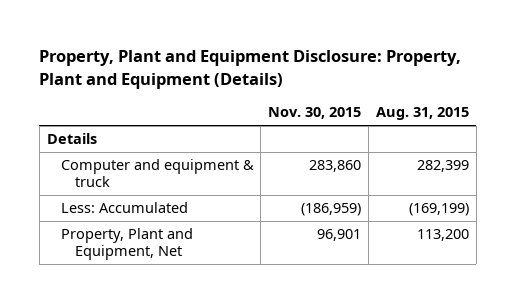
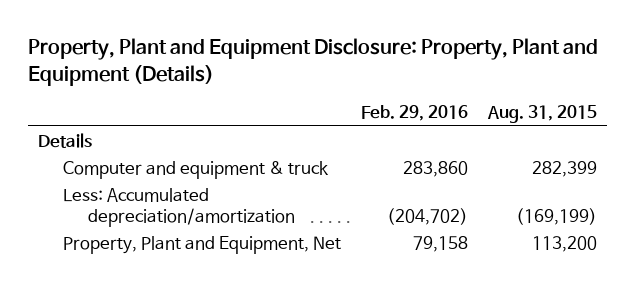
- | Nov. 30, 2015 | Aug. 31, 2015
+ | Feb. 29, 2016 | Aug. 31, 2015
- Less: Accumulated | (186,959) | (169,199)
+ Less: Accumulated depreciation/amortization | (204,702) | (169,199)

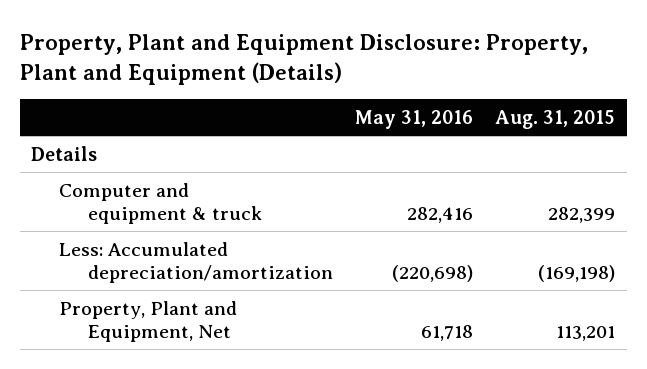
- | Feb. 29, 2016 | Aug. 31, 2015
+ | May 31, 2016 | Aug. 31, 2015
- Less: Accumulated depreciation/amortization | (204,702) | (169,199)
- Property, Plant and Equipment, Net | 79,158 | 113,200
+ Less: Accumulated depreciation/amortization | (220,698) | (169,198)
+ Property, Plant and Equipment, Net | 61,718 | 113,201

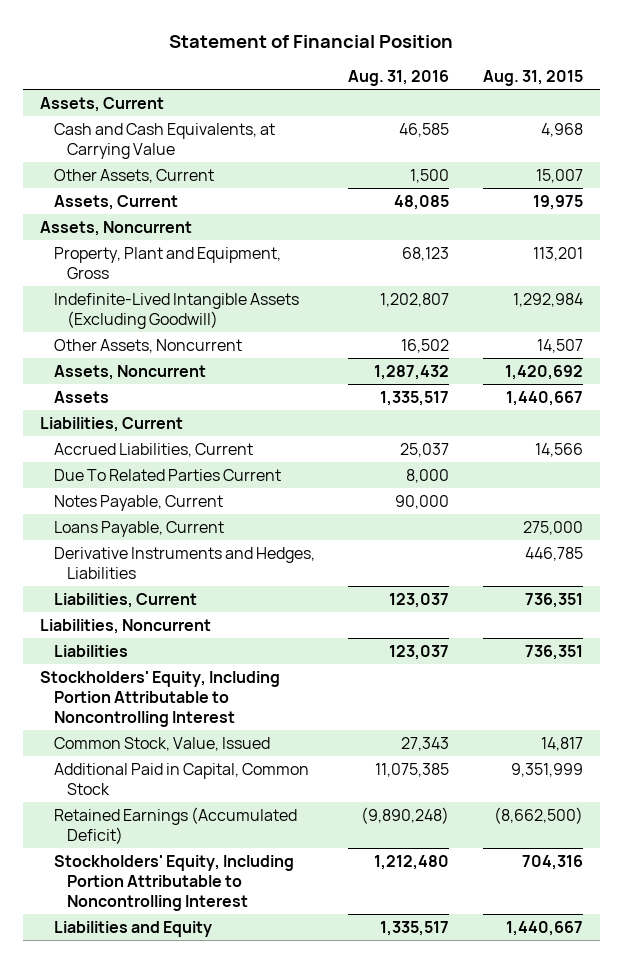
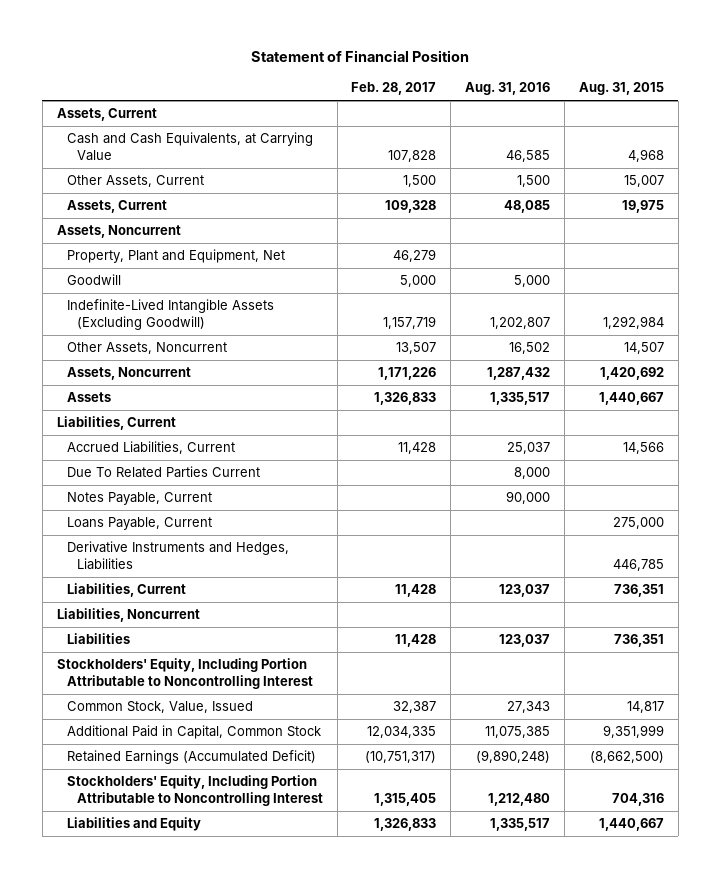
- | Aug. 31, 2016 | Aug. 31, 2015
+ | Feb. 28, 2017 | Aug. 31, 2016 | Aug. 31, 2015
- Property, Plant and Equipment, Gross | 68,123 | 113,201
+ Property, Plant and Equipment, Net | 46,279 | |
+ Goodwill | 5,000 | 5,000 |

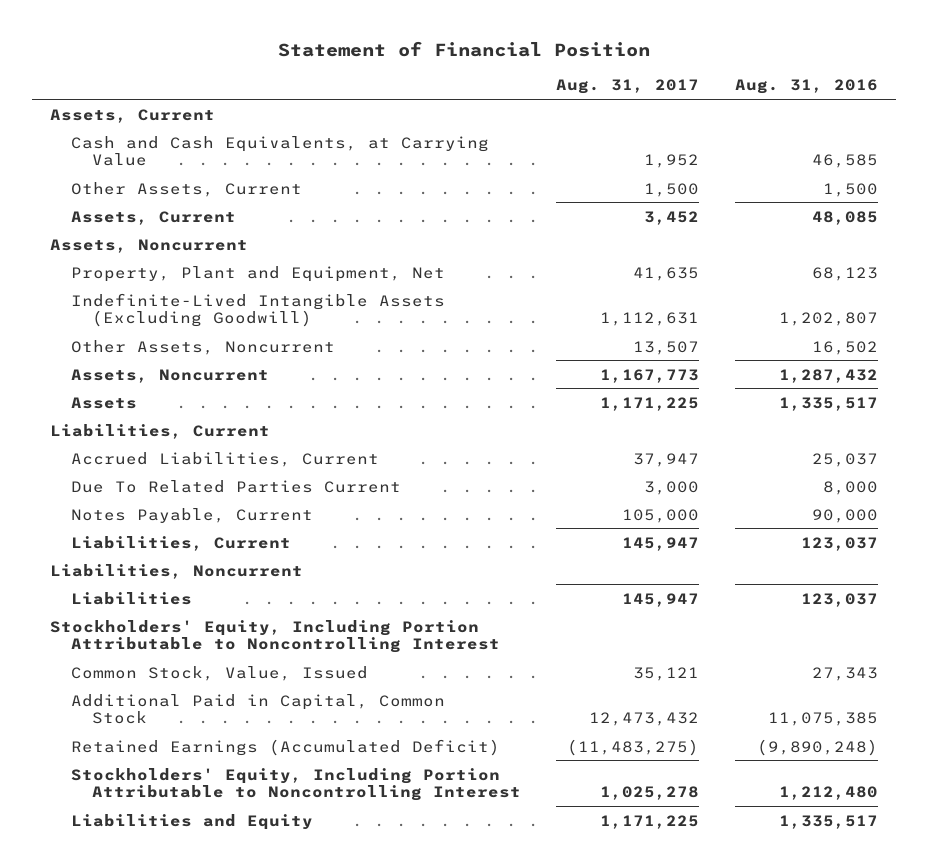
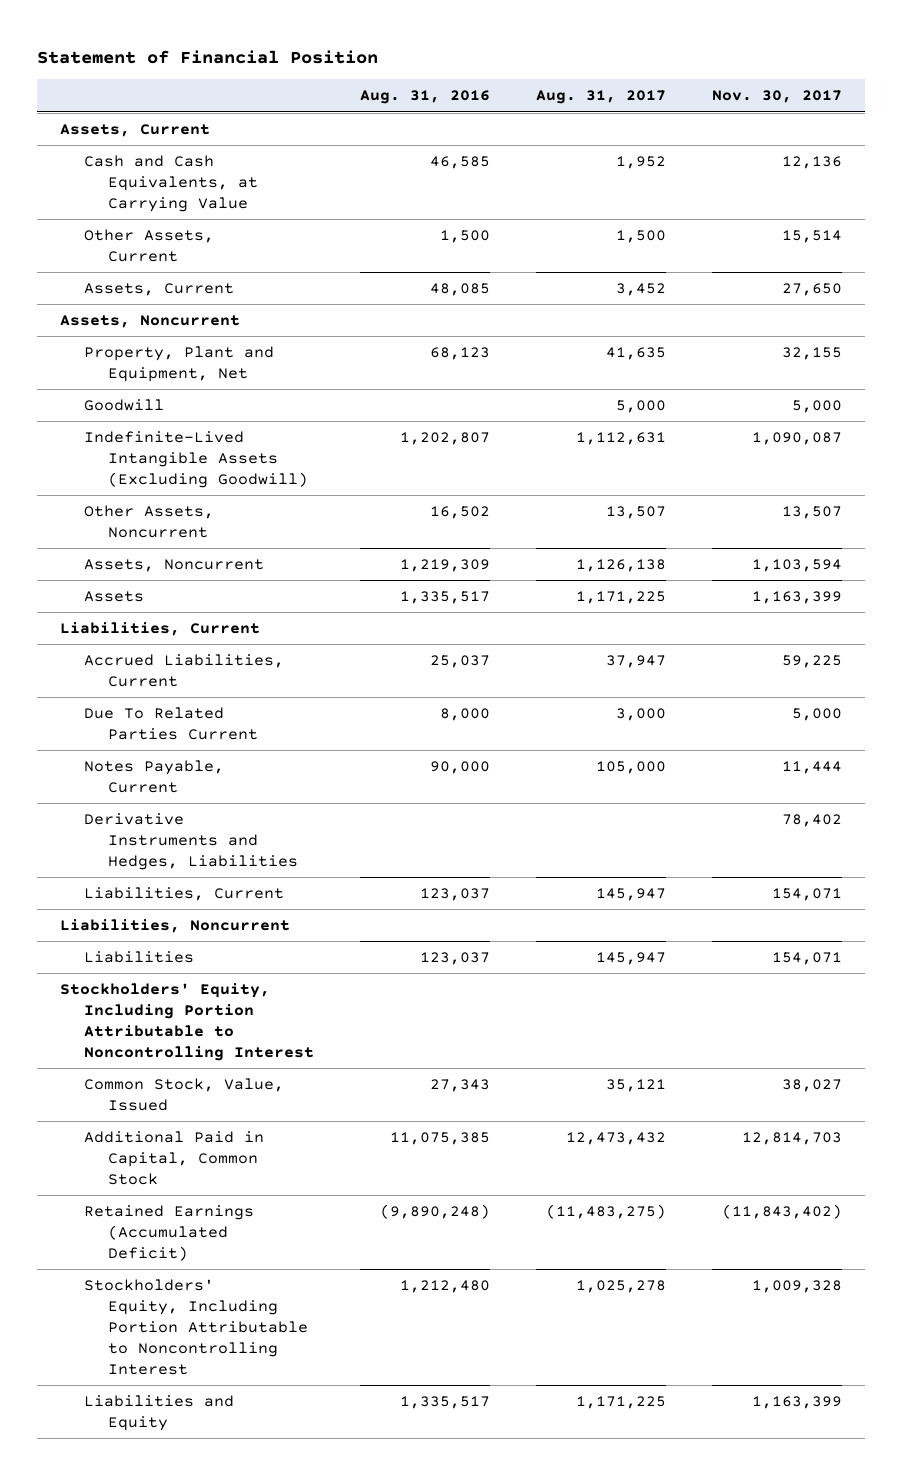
- | Aug. 31, 2017 | Aug. 31, 2016
+ | Aug. 31, 2016 | Aug. 31, 2017 | Nov. 30, 2017
+ Goodwill | | 5,000 | 5,000
- Assets, Noncurrent | 1,167,773 | 1,287,432
+ Assets, Noncurrent | 1,219,309 | 1,126,138 | 1,103,594
+ Derivative Instruments and Hedges, Liabilities | | | 78,402

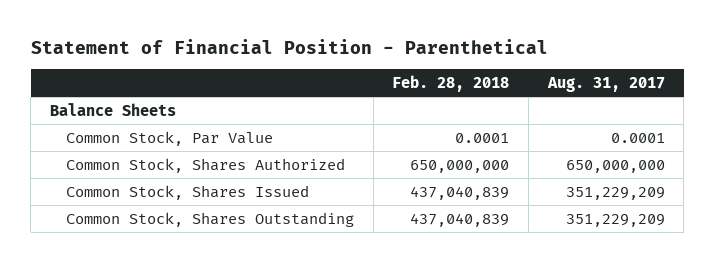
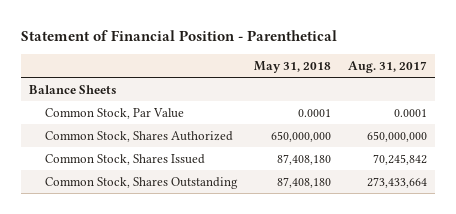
- | Feb. 28, 2018 | Aug. 31, 2017
+ | May 31, 2018 | Aug. 31, 2017
- Common Stock, Shares Issued | 437,040,839 | 351,229,209
- Common Stock, Shares Outstanding | 437,040,839 | 351,229,209
+ Common Stock, Shares Issued | 87,408,180 | 70,245,842
+ Common Stock, Shares Outstanding | 87,408,180 | 273,433,664

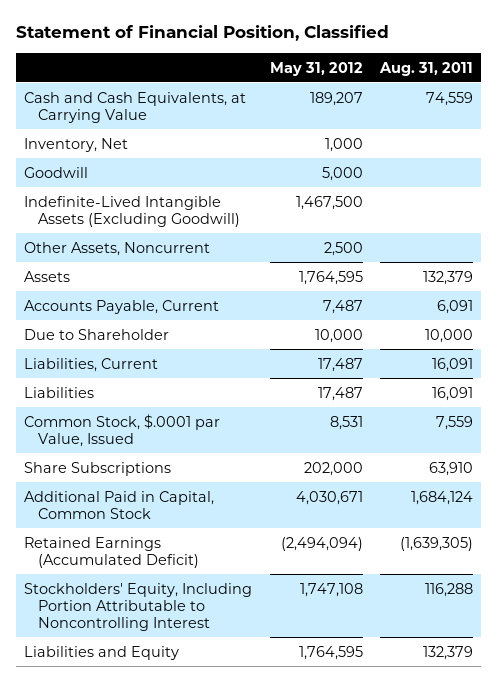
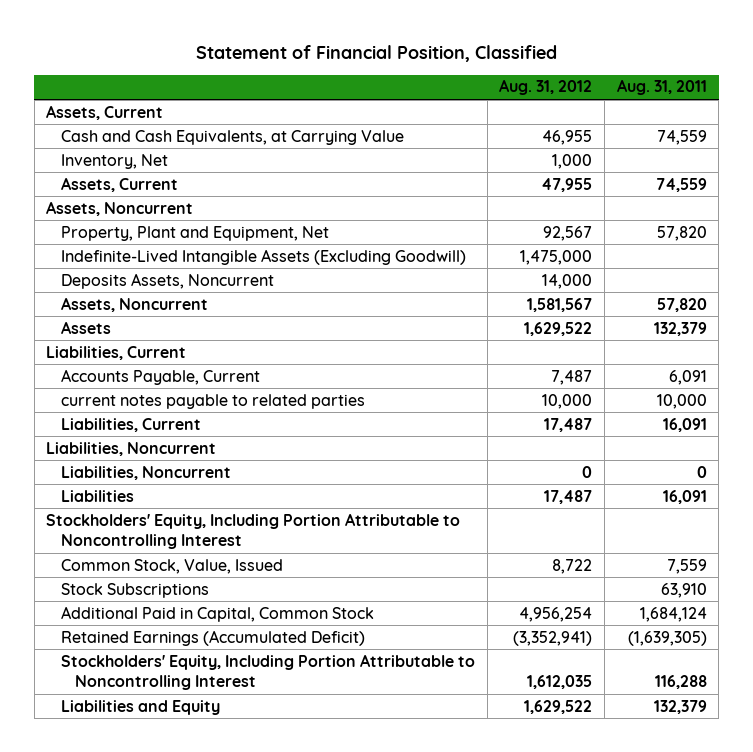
- | May 31, 2012 | Aug. 31, 2011
+ | Aug. 31, 2012 | Aug. 31, 2011
+ Assets, Current
- Goodwill | 5,000 |
+ Assets, Current | 47,955 | 74,559
+ Assets, Noncurrent
+ Property, Plant and Equipment, Net | 92,567 | 57,820
- Other Assets, Noncurrent | 2,500 |
+ Deposits Assets, Noncurrent | 14,000 |
+ Assets, Noncurrent | 1,581,567 | 57,820
+ Liabilities, Current
- Due to Shareholder | 10,000 | 10,000
+ current notes payable to related parties | 10,000 | 10,000
+ Liabilities, Noncurrent
+ Liabilities, Noncurrent | 0 | 0
- Common Stock, $.0001 par Value, Issued | 8,531 | 7,559
- Share Subscriptions | 202,000 | 63,910
+ Stockholders' Equity, Including Portion Attributable to Noncontrolling Interest
+ Common Stock, Value, Issued | 8,722 | 7,559
+ Stock Subscriptions | | 63,910

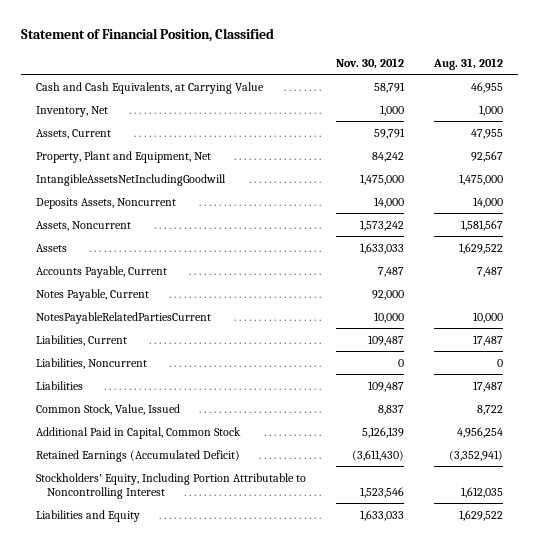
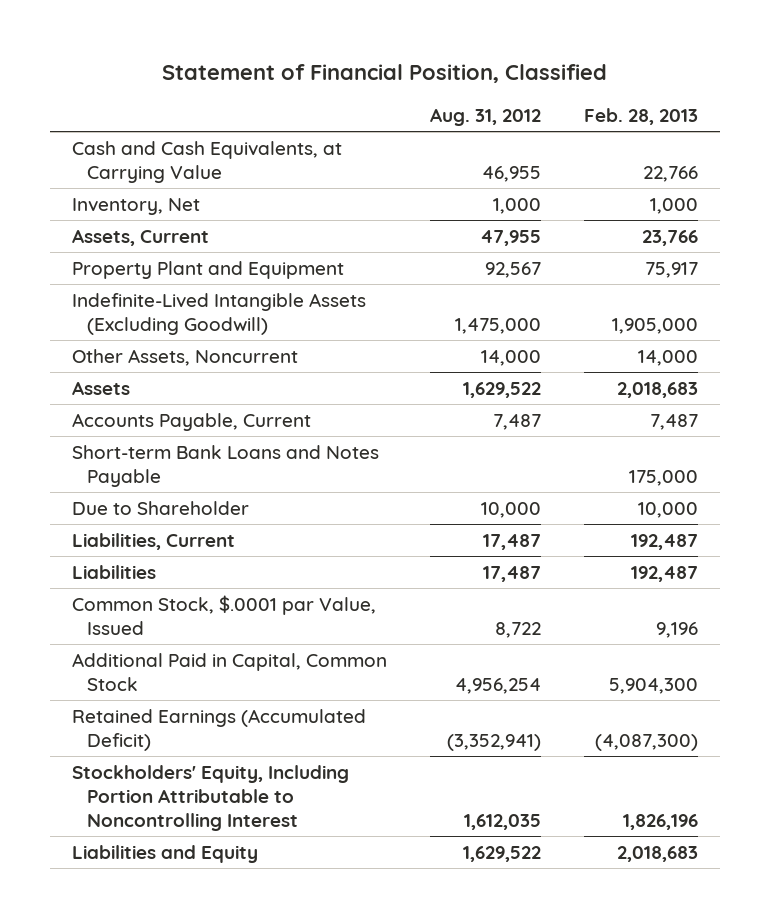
- | Nov. 30, 2012 | Aug. 31, 2012
+ | Aug. 31, 2012 | Feb. 28, 2013
- Property, Plant and Equipment, Net | 84,242 | 92,567
- IntangibleAssetsNetIncludingGoodwill | 1,475,000 | 1,475,000
- Deposits Assets, Noncurrent | 14,000 | 14,000
- Assets, Noncurrent | 1,573,242 | 1,581,567
+ Property Plant and Equipment | 92,567 | 75,917
+ Indefinite-Lived Intangible Assets (Excluding Goodwill) | 1,475,000 | 1,905,000
+ Other Assets, Noncurrent | 14,000 | 14,000
- Notes Payable, Current | 92,000 |
- NotesPayableRelatedPartiesCurrent | 10,000 | 10,000
+ Short-term Bank Loans and Notes Payable | | 175,000
+ Due to Shareholder | 10,000 | 10,000
- Liabilities, Noncurrent | 0 | 0
- Common Stock, Value, Issued | 8,837 | 8,722
+ Common Stock, $.0001 par Value, Issued | 8,722 | 9,196

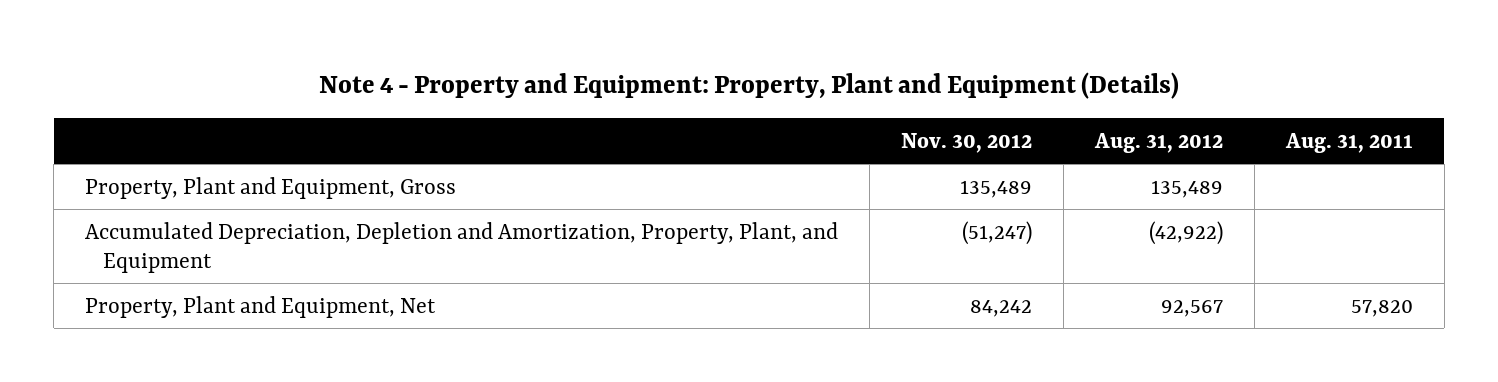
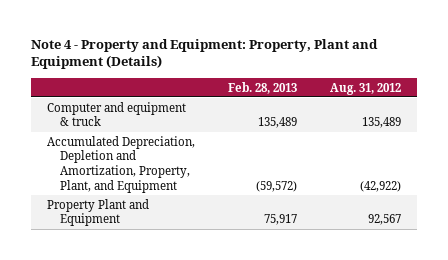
- | Nov. 30, 2012 | Aug. 31, 2012 | Aug. 31, 2011
+ | Feb. 28, 2013 | Aug. 31, 2012
- Property, Plant and Equipment, Gross | 135,489 | 135,489 |
+ Computer and equipment & truck | 135,489 | 135,489
- Property, Plant and Equipment, Net | 84,242 | 92,567 | 57,820
+ Property Plant and Equipment | 75,917 | 92,567

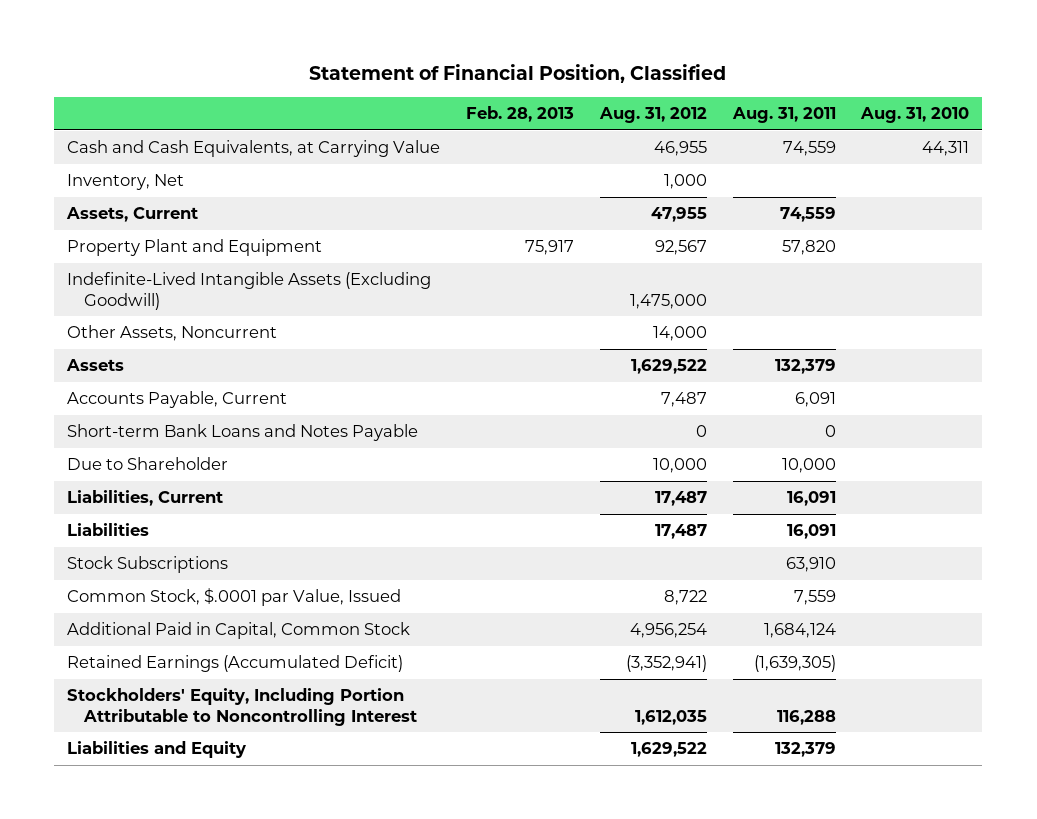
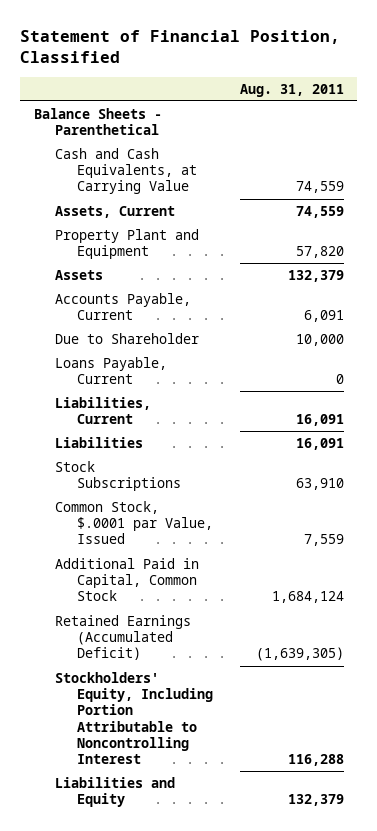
- | Feb. 28, 2013 | Aug. 31, 2012 | Aug. 31, 2011 | Aug. 31, 2010
+ | Aug. 31, 2011
+ Balance Sheets - Parenthetical
- Inventory, Net | | 1,000 | |
- Indefinite-Lived Intangible Assets (Excluding Goodwill) | | 1,475,000 | |
- Other Assets, Noncurrent | | 14,000 | |
- Short-term Bank Loans and Notes Payable | | 0 | 0 |
+ Loans Payable, Current | 0

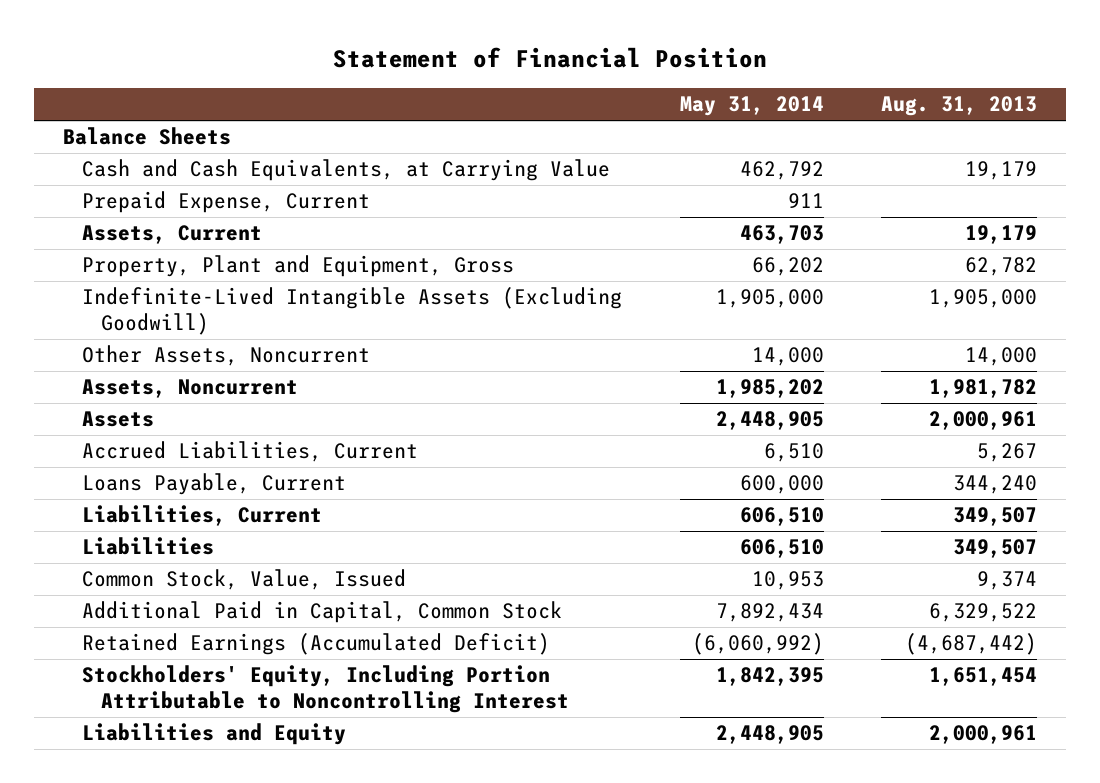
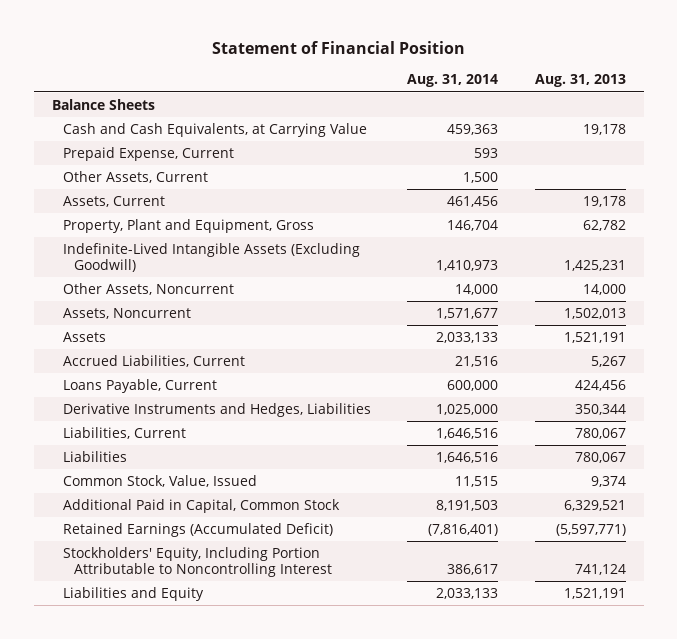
- | May 31, 2014 | Aug. 31, 2013
+ | Aug. 31, 2014 | Aug. 31, 2013
- Cash and Cash Equivalents, at Carrying Value | 462,792 | 19,179
+ Cash and Cash Equivalents, at Carrying Value | 459,363 | 19,178
- Assets, Current | 463,703 | 19,179
+ Other Assets, Current | 1,500 |
+ Assets, Current | 461,456 | 19,178
- Indefinite-Lived Intangible Assets (Excluding Goodwill) | 1,905,000 | 1,905,000
+ Indefinite-Lived Intangible Assets (Excluding Goodwill) | 1,410,973 | 1,425,231
- Assets, Noncurrent | 1,985,202 | 1,981,782
- Assets | 2,448,905 | 2,000,961
+ Assets, Noncurrent | 1,571,677 | 1,502,013
+ Assets | 2,033,133 | 1,521,191
- Loans Payable, Current | 600,000 | 344,240
- Liabilities, Current | 606,510 | 349,507
- Liabilities | 606,510 | 349,507
+ Loans Payable, Current | 600,000 | 424,456
+ Derivative Instruments and Hedges, Liabilities | 1,025,000 | 350,344
+ Liabilities, Current | 1,646,516 | 780,067
+ Liabilities | 1,646,516 | 780,067
- Additional Paid in Capital, Common Stock | 7,892,434 | 6,329,522
- Retained Earnings (Accumulated Deficit) | (6,060,992) | (4,687,442)
- Stockholders' Equity, Including Portion Attributable to Noncontrolling Interest | 1,842,395 | 1,651,454
- Liabilities and Equity | 2,448,905 | 2,000,961
+ Additional Paid in Capital, Common Stock | 8,191,503 | 6,329,521
+ Retained Earnings (Accumulated Deficit) | (7,816,401) | (5,597,771)
+ Stockholders' Equity, Including Portion Attributable to Noncontrolling Interest | 386,617 | 741,124
+ Liabilities and Equity | 2,033,133 | 1,521,191

